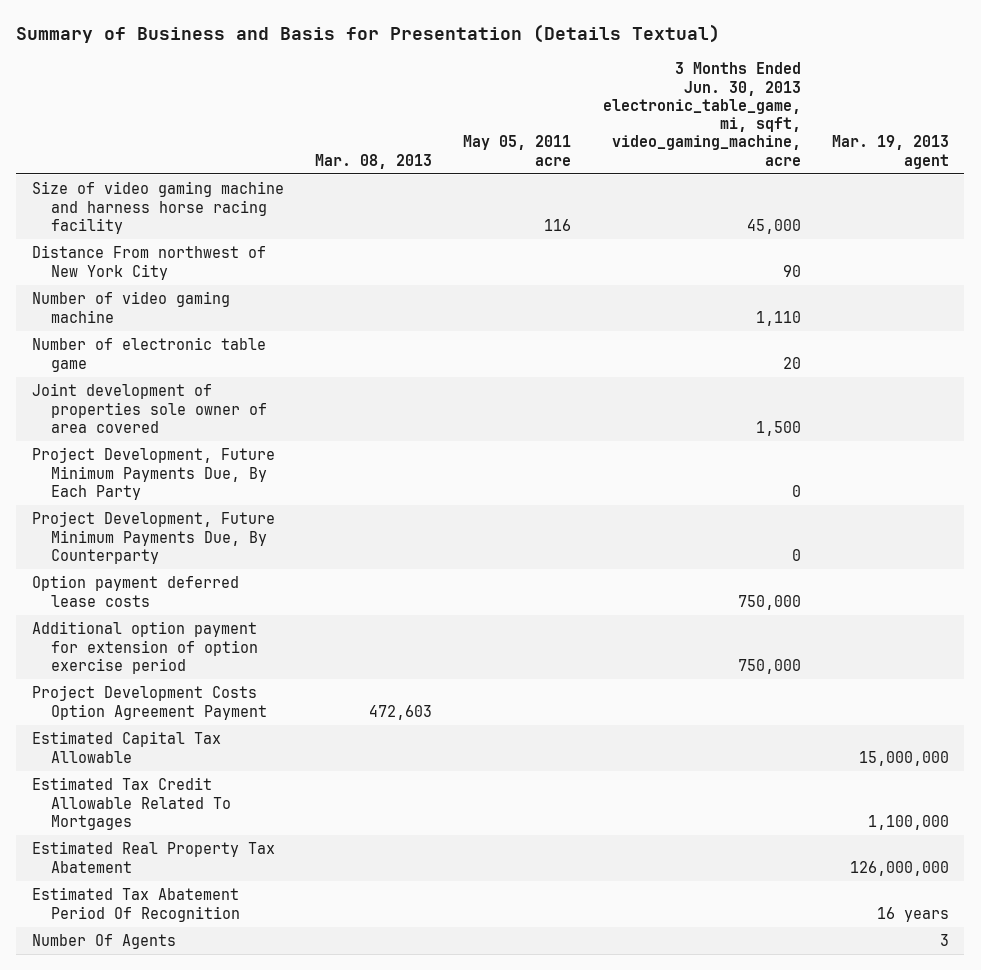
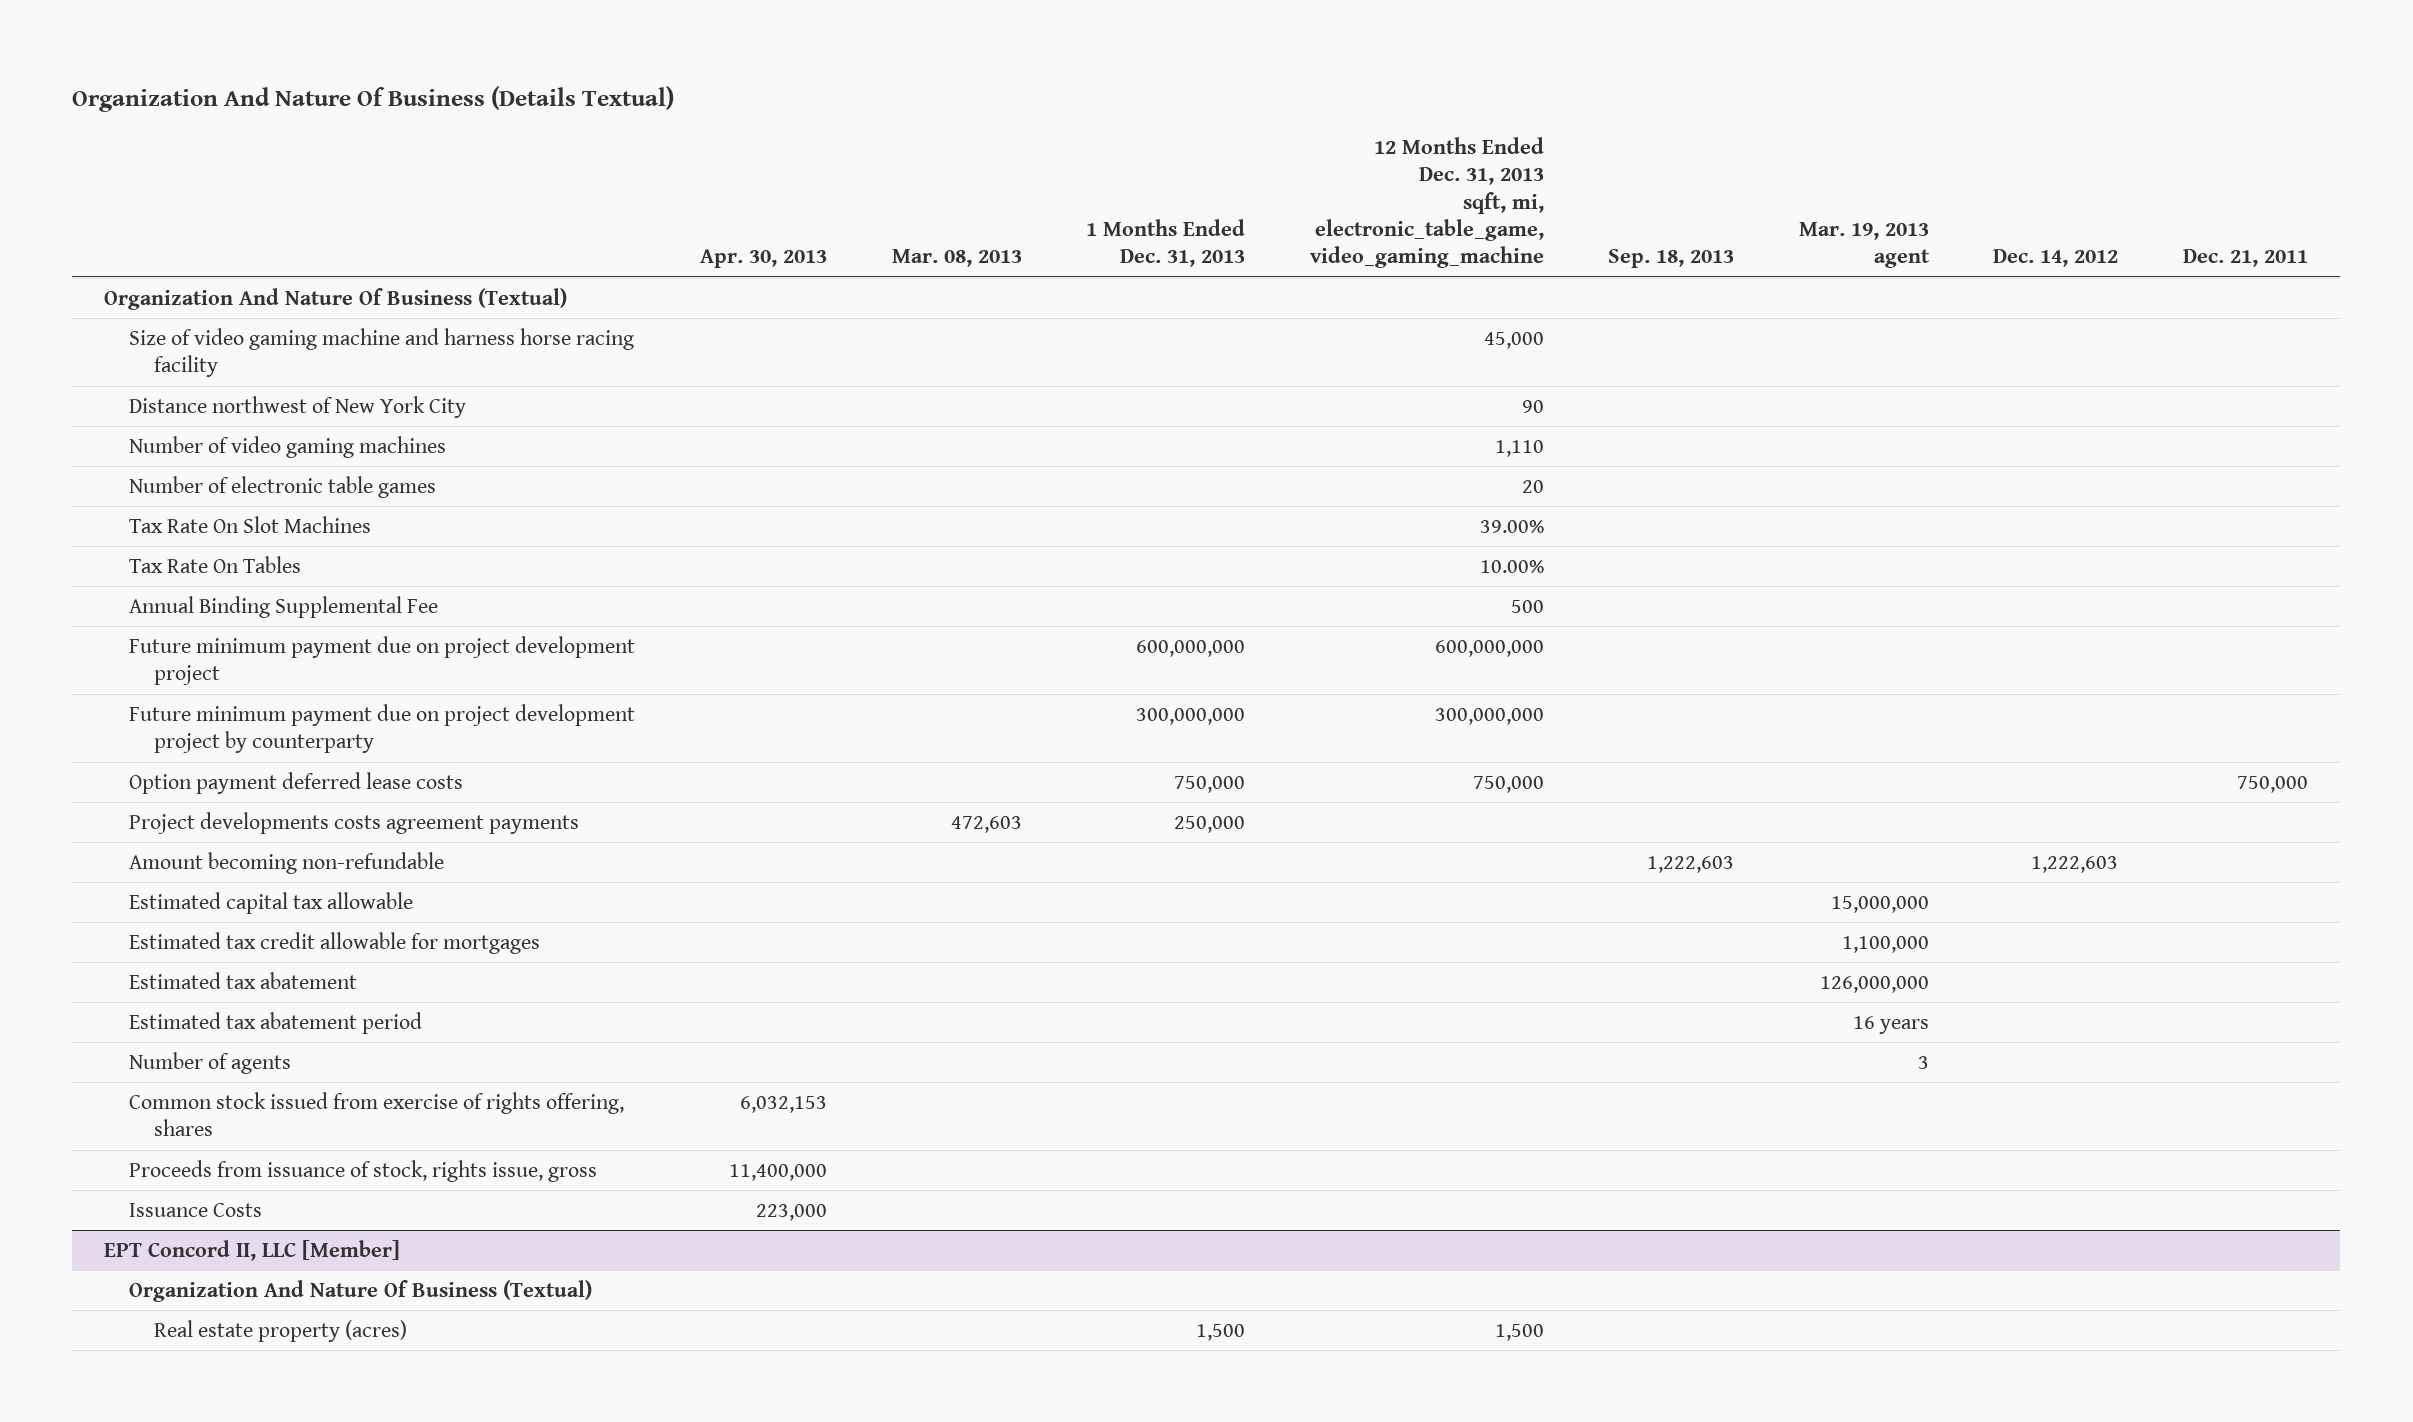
- Summary of Business and Basis for Presentation (Details Textual)
+ Organization And Nature Of Business (Details Textual)
- | Mar. 08, 2013 | May 05, 2011 acre | 3 Months Ended Jun. 30, 2013 electronic_table_game, mi, sqft, video_gaming_machine, acre | Mar. 19, 2013 agent
+ | Apr. 30, 2013 | Mar. 08, 2013 | 1 Months Ended Dec. 31, 2013 | 12 Months Ended Dec. 31, 2013 sqft, mi, electronic_table_game, video_gaming_machine | Sep. 18, 2013 | Mar. 19, 2013 agent | Dec. 14, 2012 | Dec. 21, 2011
+ Organization And Nature Of Business (Textual)
- Distance From northwest of New York City | | | 90 |
- Number of video gaming machine | | | 1,110 |
- Number of electronic table game | | | 20 |
- Joint development of properties sole owner of area covered | | | 1,500 |
- Project Development, Future Minimum Payments Due, By Each Party | | | 0 |
- Project Development, Future Minimum Payments Due, By Counterparty | | | 0 |
+ Distance northwest of New York City | | | | 90 | | | |
+ Number of video gaming machines | | | | 1,110 | | | |
+ Number of electronic table games | | | | 20 | | | |
+ Tax Rate On Slot Machines | | | | 39.00% | | | |
+ Tax Rate On Tables | | | | 10.00% | | | |
+ Annual Binding Supplemental Fee | | | | 500 | | | |
+ Future minimum payment due on project development project | | | 600,000,000 | 600,000,000 | | | |
+ Future minimum payment due on project development project by counterparty | | | 300,000,000 | 300,000,000 | | | |
- Additional option payment for extension of option exercise period | | | 750,000 |
- Project Development Costs Option Agreement Payment | 472,603 | | |
- Estimated Capital Tax Allowable | | | | 15,000,000
- Estimated Tax Credit Allowable Related To Mortgages | | | | 1,100,000
- Estimated Real Property Tax Abatement | | | | 126,000,000
- Estimated Tax Abatement Period Of Recognition | | | | 16 years
- Number Of Agents | | | | 3
+ Project developments costs agreement payments | | 472,603 | 250,000 | | | | |
+ Amount becoming non-refundable | | | | | 1,222,603 | | 1,222,603 |
+ Estimated capital tax allowable | | | | | | 15,000,000 | |
+ Estimated tax credit allowable for mortgages | | | | | | 1,100,000 | |
+ Estimated tax abatement | | | | | | 126,000,000 | |
+ Estimated tax abatement period | | | | | | 16 years | |
+ Number of agents | | | | | | 3 | |
+ Common stock issued from exercise of rights offering, shares | 6,032,153 | | | | | | |
+ Proceeds from issuance of stock, rights issue, gross | 11,400,000 | | | | | | |
+ Issuance Costs | 223,000 | | | | | | |
+ EPT Concord II, LLC [Member]
+ Organization And Nature Of Business (Textual)
+ Real estate property (acres) | | | 1,500 | 1,500 | | | |

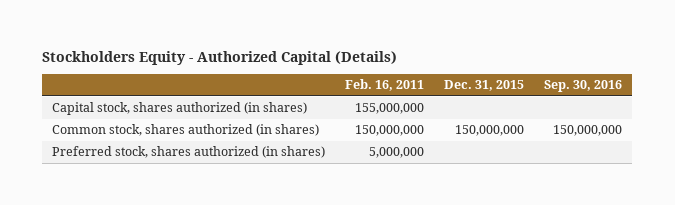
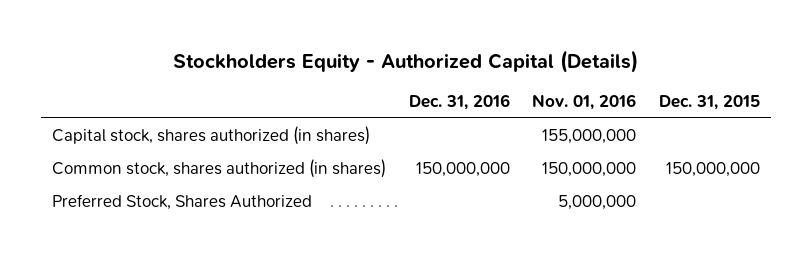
- | Feb. 16, 2011 | Dec. 31, 2015 | Sep. 30, 2016
+ | Dec. 31, 2016 | Nov. 01, 2016 | Dec. 31, 2015
- Preferred stock, shares authorized (in shares) | 5,000,000 | |
+ Preferred Stock, Shares Authorized | | 5,000,000 |

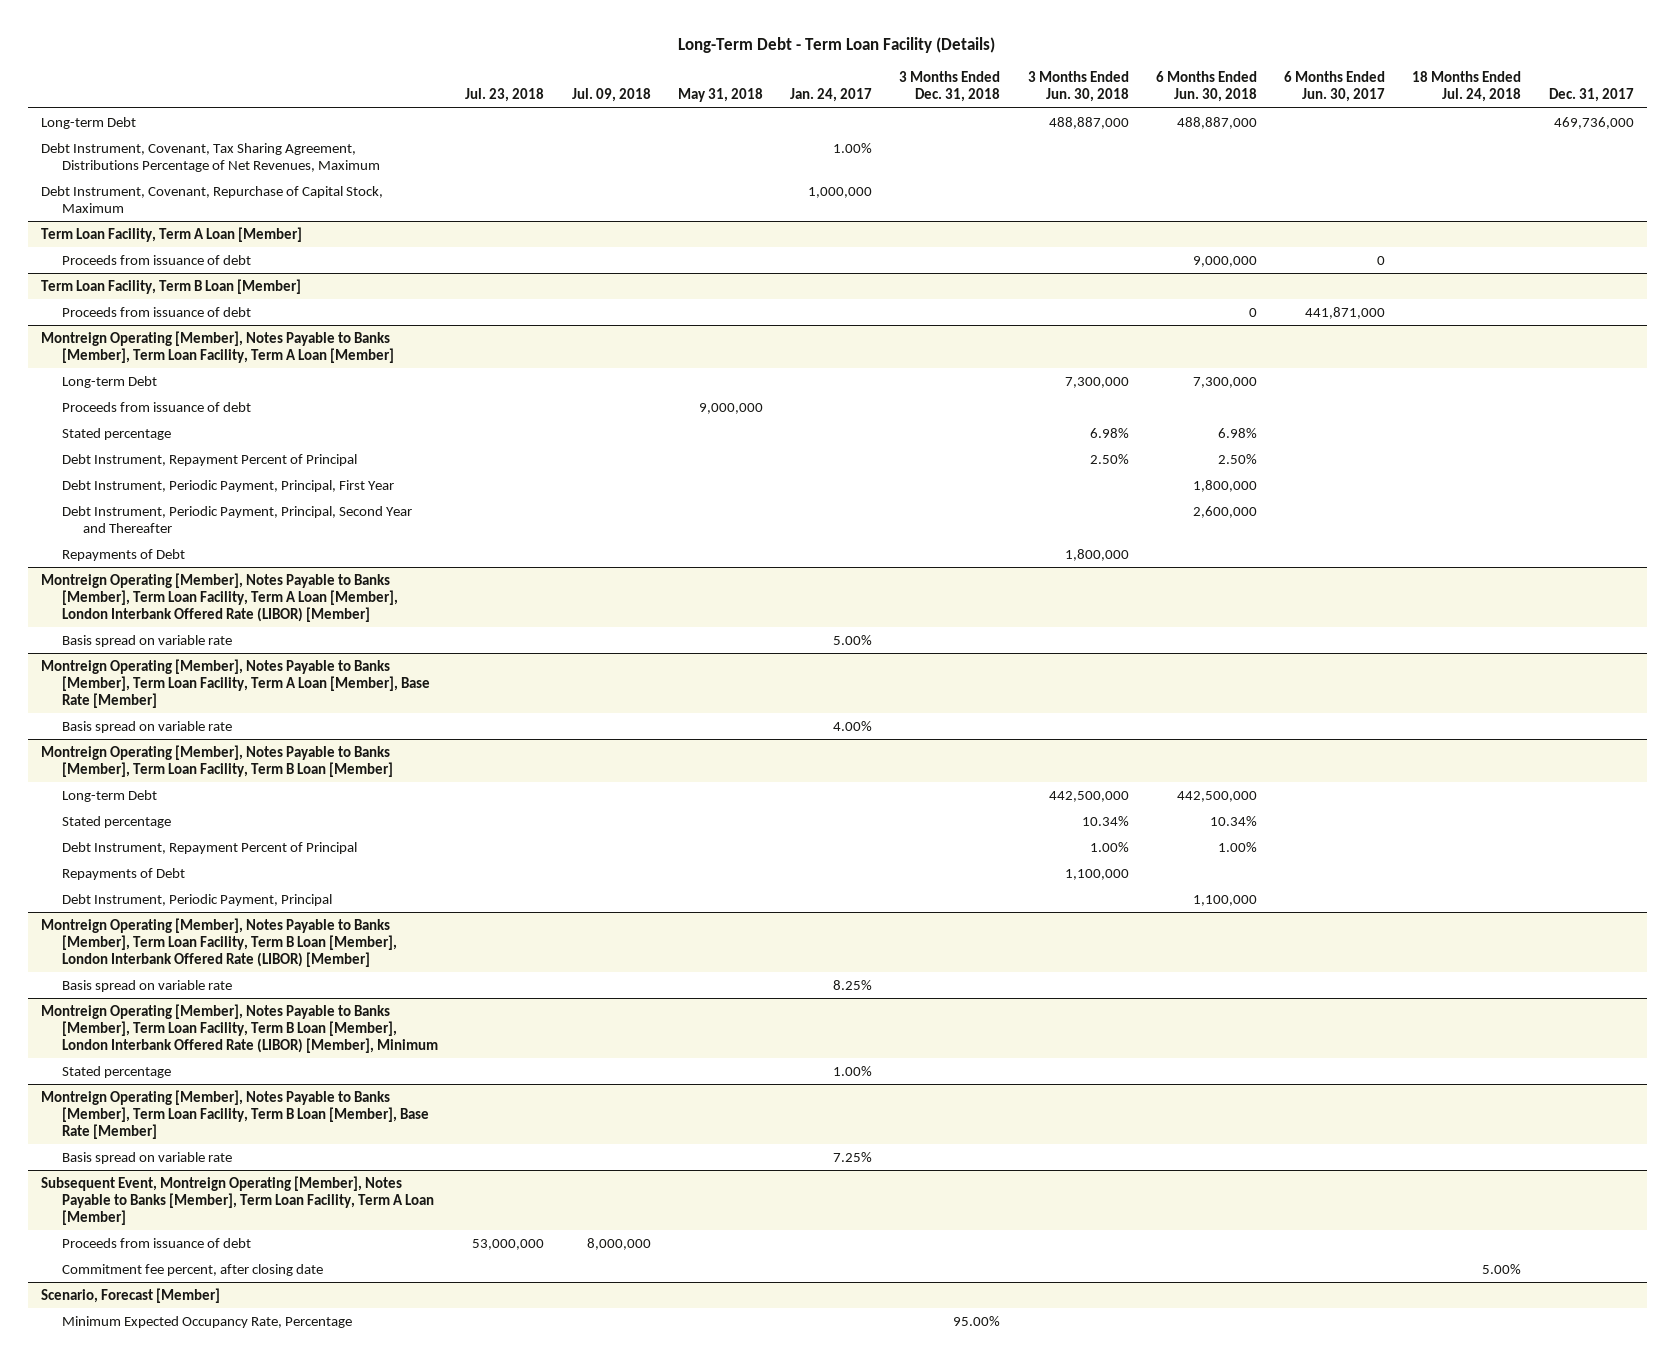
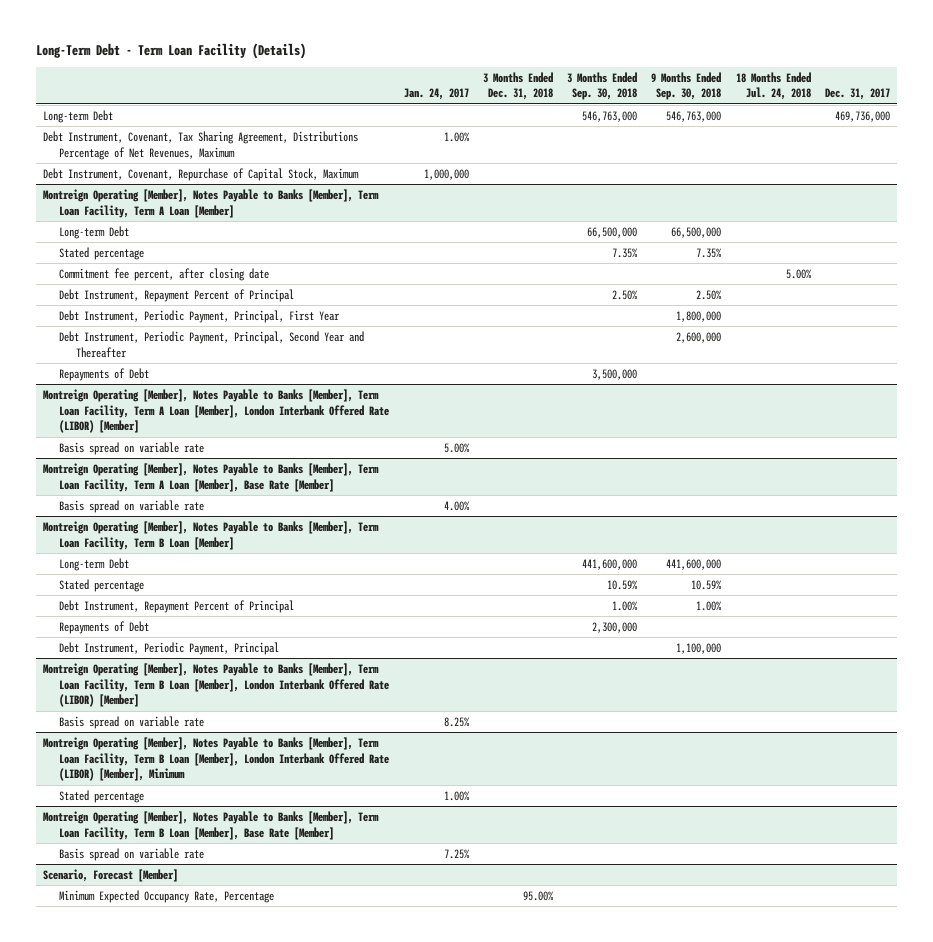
- | Jul. 23, 2018 | Jul. 09, 2018 | May 31, 2018 | Jan. 24, 2017 | 3 Months Ended Dec. 31, 2018 | 3 Months Ended Jun. 30, 2018 | 6 Months Ended Jun. 30, 2018 | 6 Months Ended Jun. 30, 2017 | 18 Months Ended Jul. 24, 2018 | Dec. 31, 2017
+ | Jan. 24, 2017 | 3 Months Ended Dec. 31, 2018 | 3 Months Ended Sep. 30, 2018 | 9 Months Ended Sep. 30, 2018 | 18 Months Ended Jul. 24, 2018 | Dec. 31, 2017
- Term Loan Facility, Term A Loan [Member]
- Proceeds from issuance of debt | | | | | | | 9,000,000 | 0 | |
- Term Loan Facility, Term B Loan [Member]
- Proceeds from issuance of debt | | | | | | | 0 | 441,871,000 | |
@ Montreign Operating [Member], Notes Payable to Banks [Member], Term Loan Facility, Term A Loan [Member]
- Proceeds from issuance of debt | | | 9,000,000 | | | | | | |
+ Commitment fee percent, after closing date | | | | | 5.00% |
- Subsequent Event, Montreign Operating [Member], Notes Payable to Banks [Member], Term Loan Facility, Term A Loan [Member]
- Proceeds from issuance of debt | 53,000,000 | 8,000,000 | | | | | | | |
- Commitment fee percent, after closing date | | | | | | | | | 5.00% |

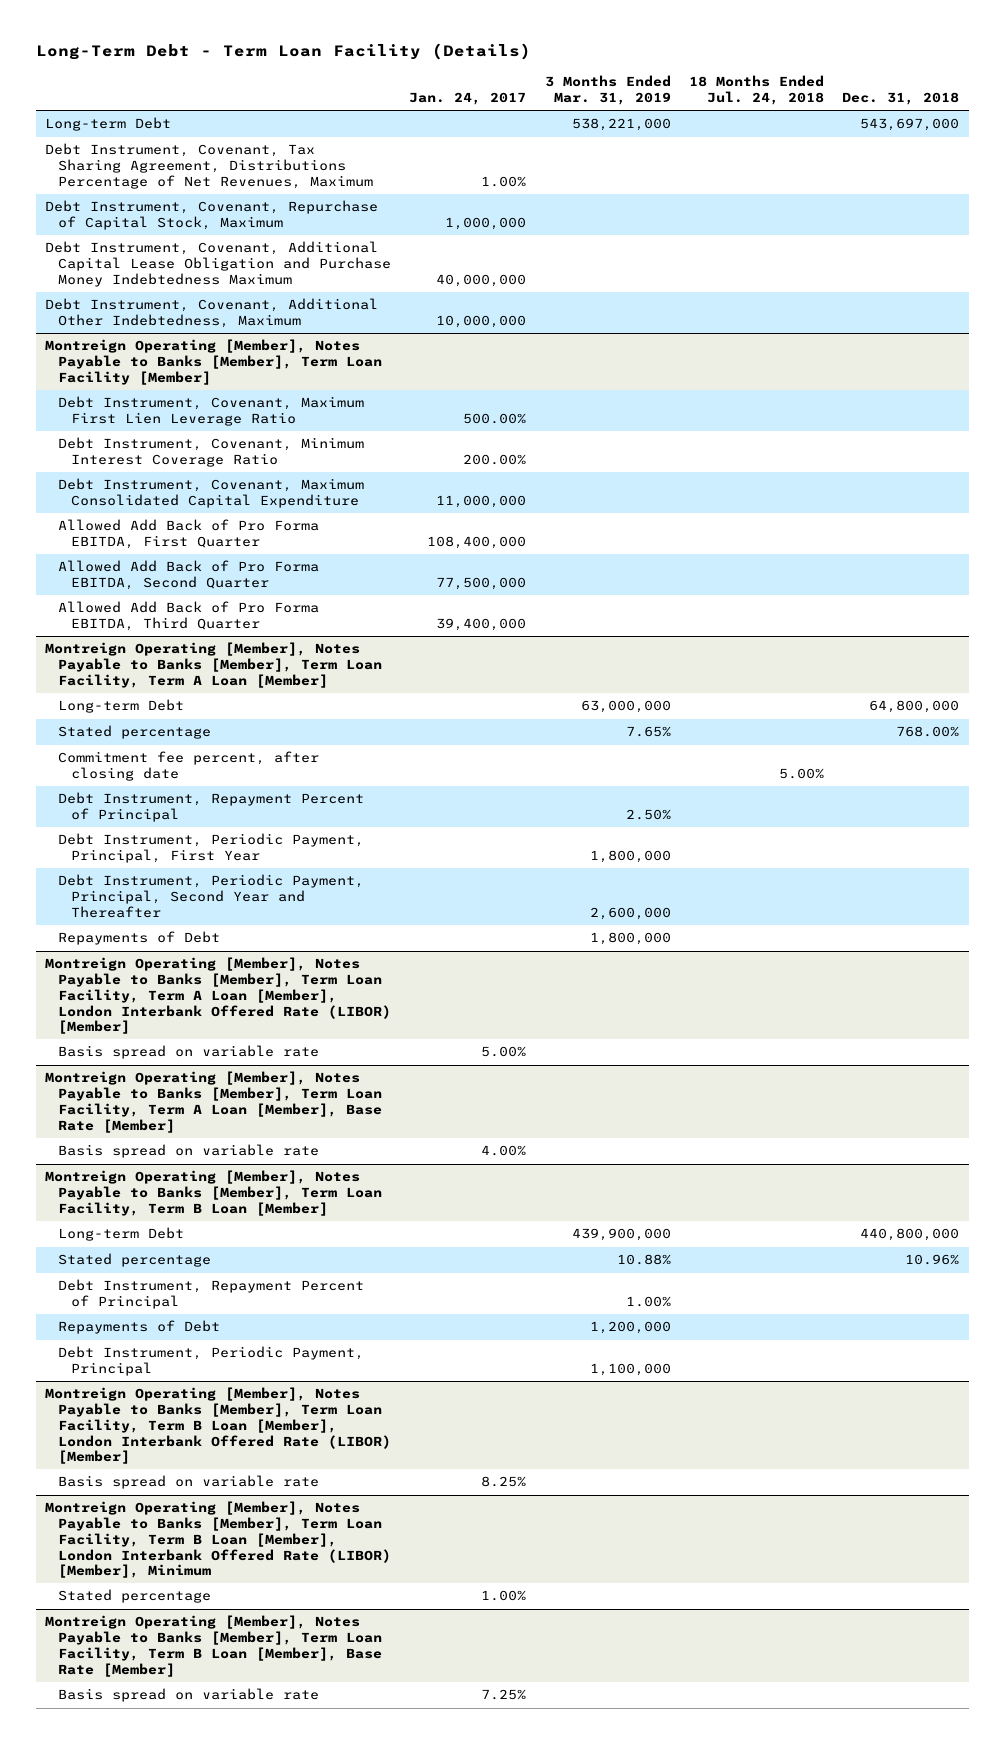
- | Jan. 24, 2017 | 3 Months Ended Dec. 31, 2018 | 3 Months Ended Sep. 30, 2018 | 9 Months Ended Sep. 30, 2018 | 18 Months Ended Jul. 24, 2018 | Dec. 31, 2017
+ | Jan. 24, 2017 | 3 Months Ended Mar. 31, 2019 | 18 Months Ended Jul. 24, 2018 | Dec. 31, 2018
+ Debt Instrument, Covenant, Additional Capital Lease Obligation and Purchase Money Indebtedness Maximum | 40,000,000 | | |
+ Debt Instrument, Covenant, Additional Other Indebtedness, Maximum | 10,000,000 | | |
+ Montreign Operating [Member], Notes Payable to Banks [Member], Term Loan Facility [Member]
+ Debt Instrument, Covenant, Maximum First Lien Leverage Ratio | 500.00% | | |
+ Debt Instrument, Covenant, Minimum Interest Coverage Ratio | 200.00% | | |
+ Debt Instrument, Covenant, Maximum Consolidated Capital Expenditure | 11,000,000 | | |
+ Allowed Add Back of Pro Forma EBITDA, First Quarter | 108,400,000 | | |
+ Allowed Add Back of Pro Forma EBITDA, Second Quarter | 77,500,000 | | |
+ Allowed Add Back of Pro Forma EBITDA, Third Quarter | 39,400,000 | | |
- Scenario, Forecast [Member]
- Minimum Expected Occupancy Rate, Percentage | | 95.00% | | | |

